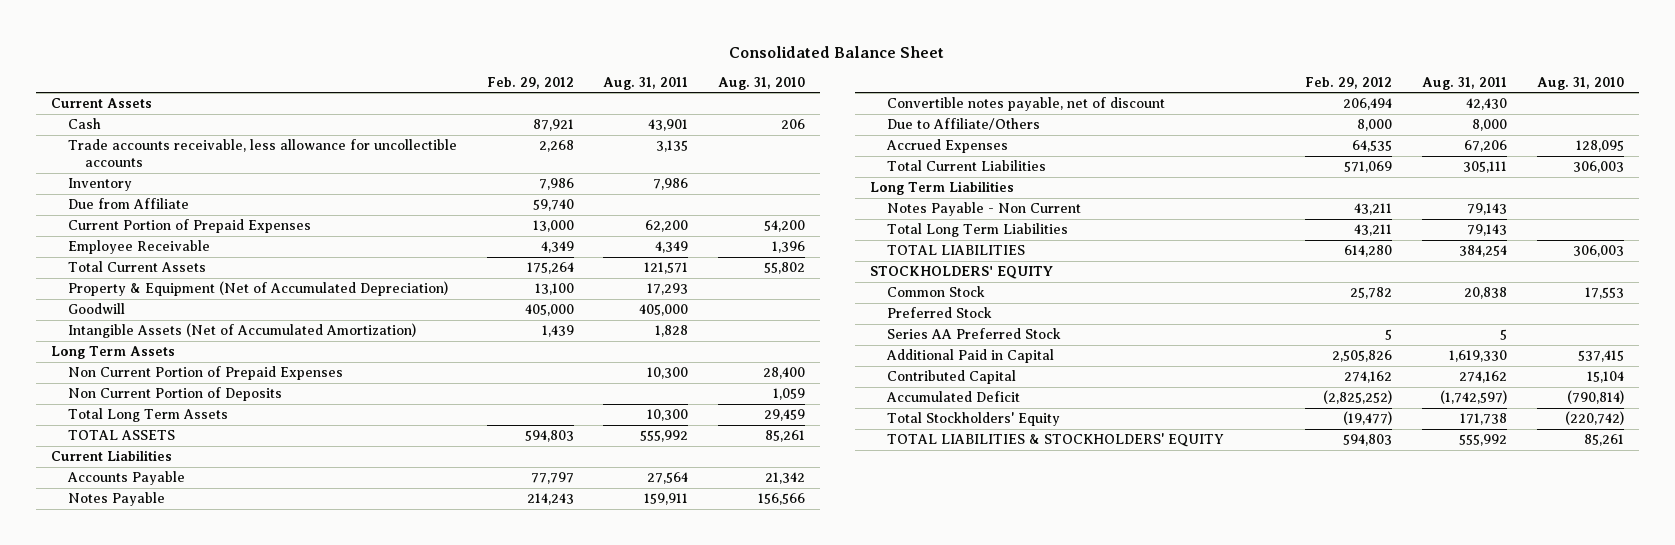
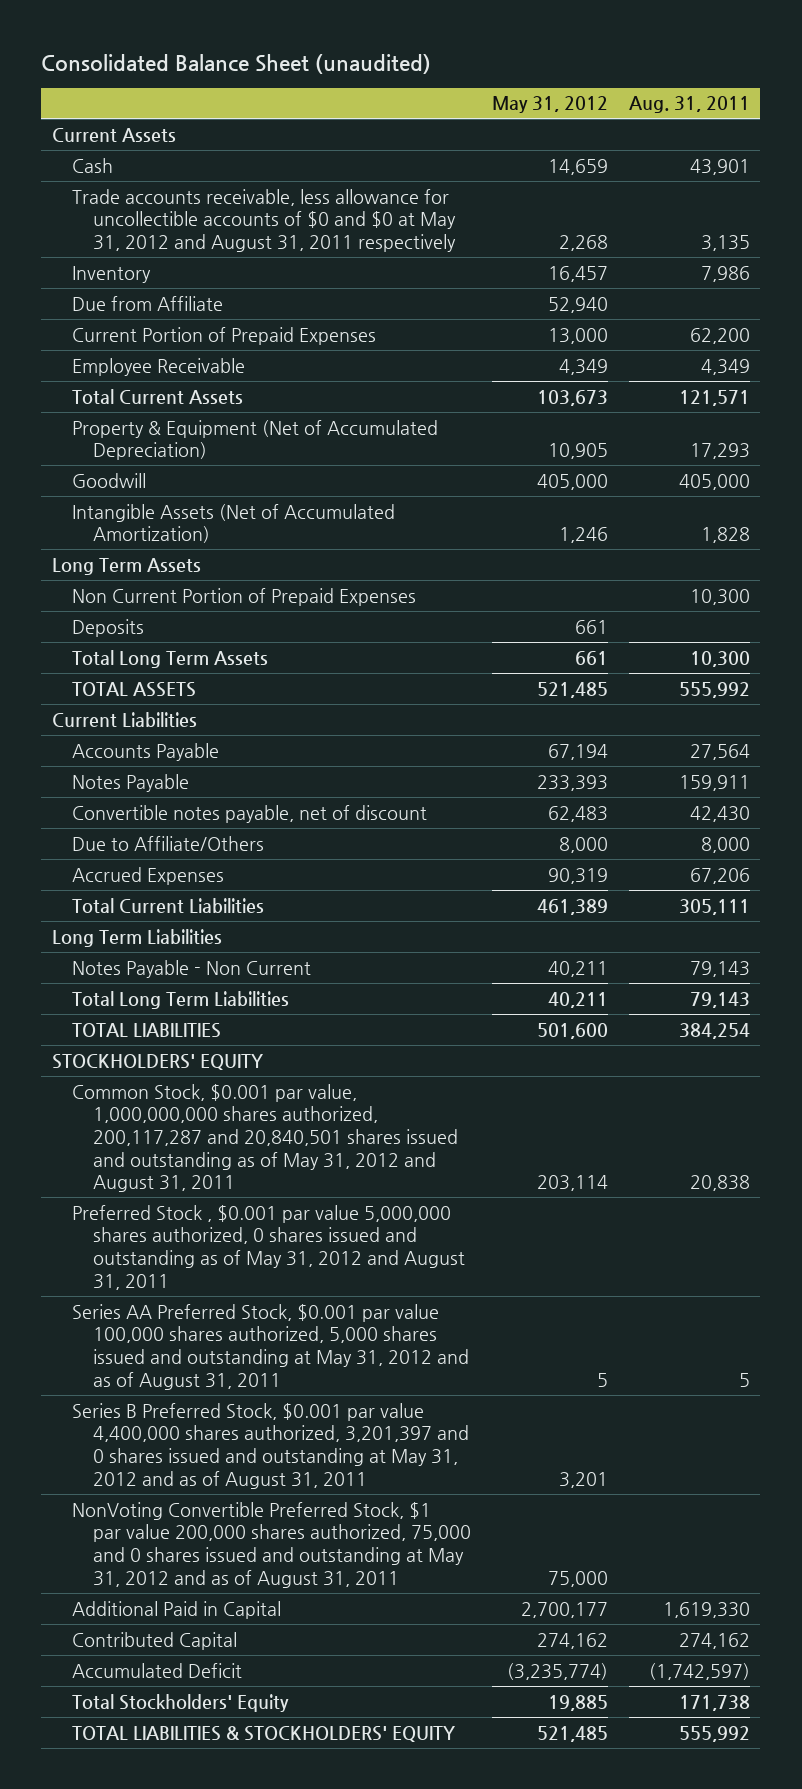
- Consolidated Balance Sheet
+ Consolidated Balance Sheet (unaudited)
- | Feb. 29, 2012 | Aug. 31, 2011 | Aug. 31, 2010
+ | May 31, 2012 | Aug. 31, 2011
- Trade accounts receivable, less allowance for uncollectible accounts | 2,268 | 3,135 |
+ Trade accounts receivable, less allowance for uncollectible accounts of $0 and $0 at May 31, 2012 and August 31, 2011 respectively | 2,268 | 3,135
- Non Current Portion of Deposits | | | 1,059
+ Deposits | 661 |
- Common Stock | 25,782 | 20,838 | 17,553
- Preferred Stock
- Series AA Preferred Stock | 5 | 5 |
+ Common Stock, $0.001 par value, 1,000,000,000 shares authorized, 200,117,287 and 20,840,501 shares issued and outstanding as of May 31, 2012 and August 31, 2011 | 203,114 | 20,838
+ Preferred Stock , $0.001 par value 5,000,000 shares authorized, 0 shares issued and outstanding as of May 31, 2012 and August 31, 2011
+ Series AA Preferred Stock, $0.001 par value 100,000 shares authorized, 5,000 shares issued and outstanding at May 31, 2012 and as of August 31, 2011 | 5 | 5
+ Series B Preferred Stock, $0.001 par value 4,400,000 shares authorized, 3,201,397 and 0 shares issued and outstanding at May 31, 2012 and as of August 31, 2011 | 3,201 |
+ NonVoting Convertible Preferred Stock, $1 par value 200,000 shares authorized, 75,000 and 0 shares issued and outstanding at May 31, 2012 and as of August 31, 2011 | 75,000 |

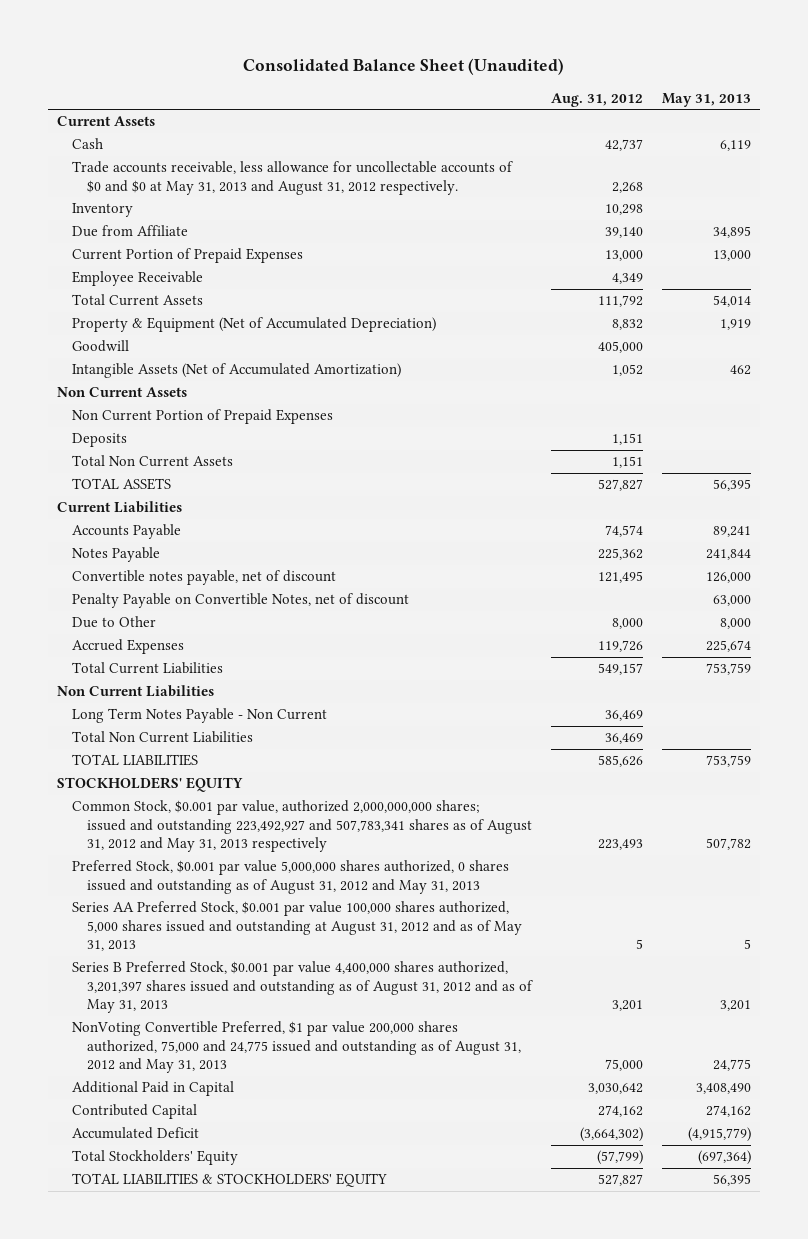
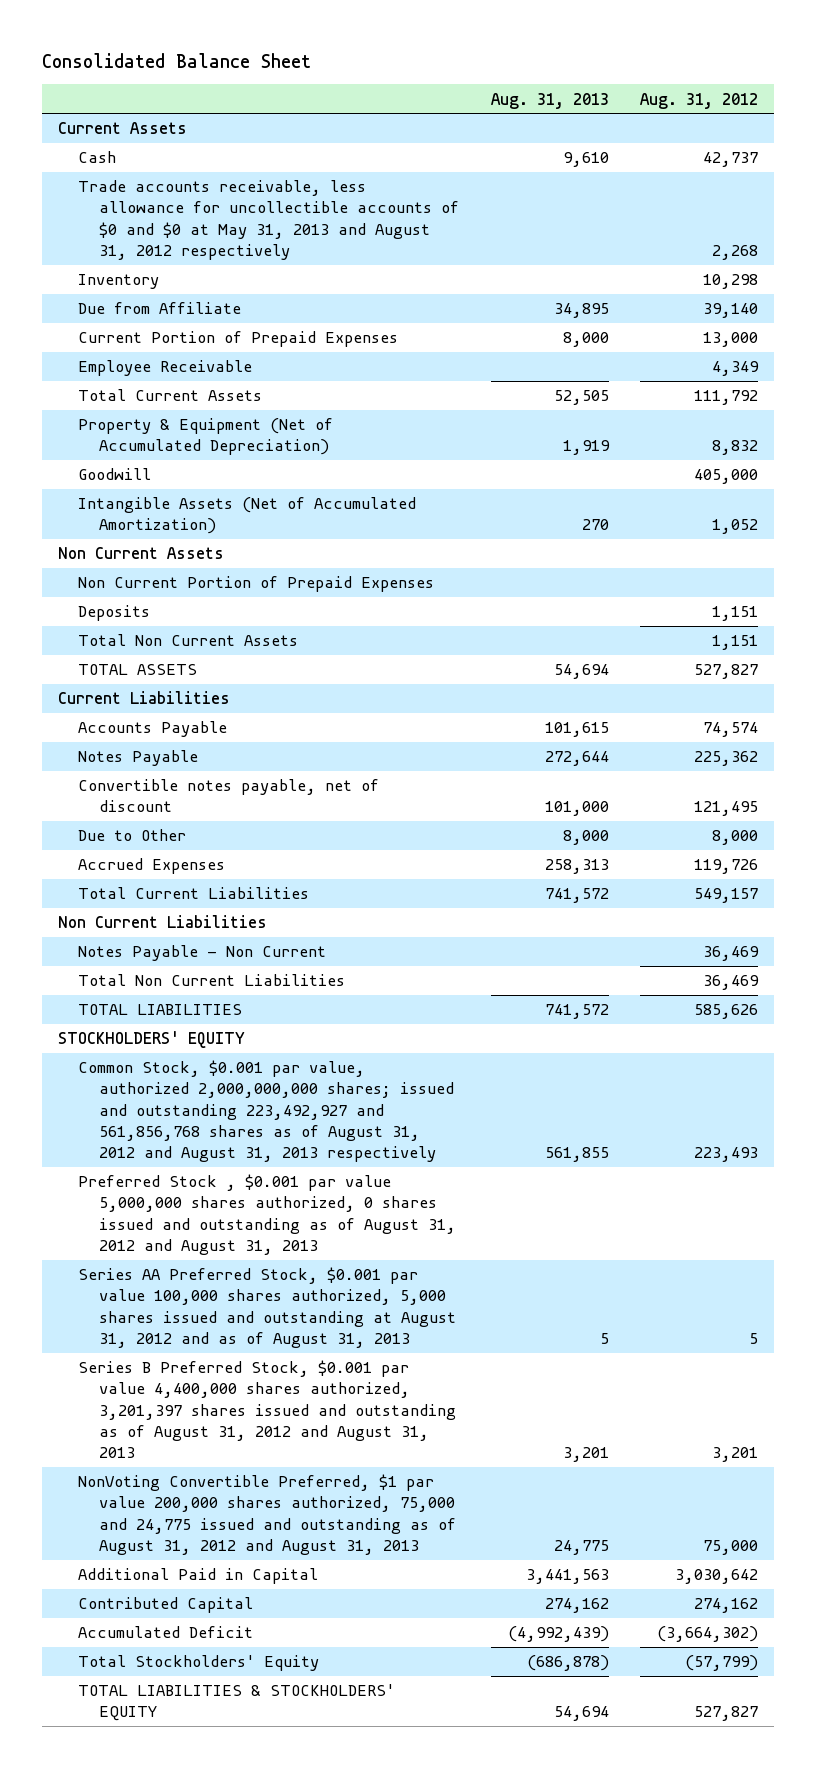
- Consolidated Balance Sheet (Unaudited)
+ Consolidated Balance Sheet
- | Aug. 31, 2012 | May 31, 2013
+ | Aug. 31, 2013 | Aug. 31, 2012
- Trade accounts receivable, less allowance for uncollectable accounts of $0 and $0 at May 31, 2013 and August 31, 2012 respectively. | 2,268 |
+ Trade accounts receivable, less allowance for uncollectible accounts of $0 and $0 at May 31, 2013 and August 31, 2012 respectively | | 2,268
- Penalty Payable on Convertible Notes, net of discount | | 63,000
- Long Term Notes Payable - Non Current | 36,469 |
+ Notes Payable - Non Current | | 36,469
- Common Stock, $0.001 par value, authorized 2,000,000,000 shares; issued and outstanding 223,492,927 and 507,783,341 shares as of August 31, 2012 and May 31, 2013 respectively | 223,493 | 507,782
- Preferred Stock, $0.001 par value 5,000,000 shares authorized, 0 shares issued and outstanding as of August 31, 2012 and May 31, 2013
- Series AA Preferred Stock, $0.001 par value 100,000 shares authorized, 5,000 shares issued and outstanding at August 31, 2012 and as of May 31, 2013 | 5 | 5
- Series B Preferred Stock, $0.001 par value 4,400,000 shares authorized, 3,201,397 shares issued and outstanding as of August 31, 2012 and as of May 31, 2013 | 3,201 | 3,201
- NonVoting Convertible Preferred, $1 par value 200,000 shares authorized, 75,000 and 24,775 issued and outstanding as of August 31, 2012 and May 31, 2013 | 75,000 | 24,775
+ Common Stock, $0.001 par value, authorized 2,000,000,000 shares; issued and outstanding 223,492,927 and 561,856,768 shares as of August 31, 2012 and August 31, 2013 respectively | 561,855 | 223,493
+ Preferred Stock , $0.001 par value 5,000,000 shares authorized, 0 shares issued and outstanding as of August 31, 2012 and August 31, 2013
+ Series AA Preferred Stock, $0.001 par value 100,000 shares authorized, 5,000 shares issued and outstanding at August 31, 2012 and as of August 31, 2013 | 5 | 5
+ Series B Preferred Stock, $0.001 par value 4,400,000 shares authorized, 3,201,397 shares issued and outstanding as of August 31, 2012 and August 31, 2013 | 3,201 | 3,201
+ NonVoting Convertible Preferred, $1 par value 200,000 shares authorized, 75,000 and 24,775 issued and outstanding as of August 31, 2012 and August 31, 2013 | 24,775 | 75,000

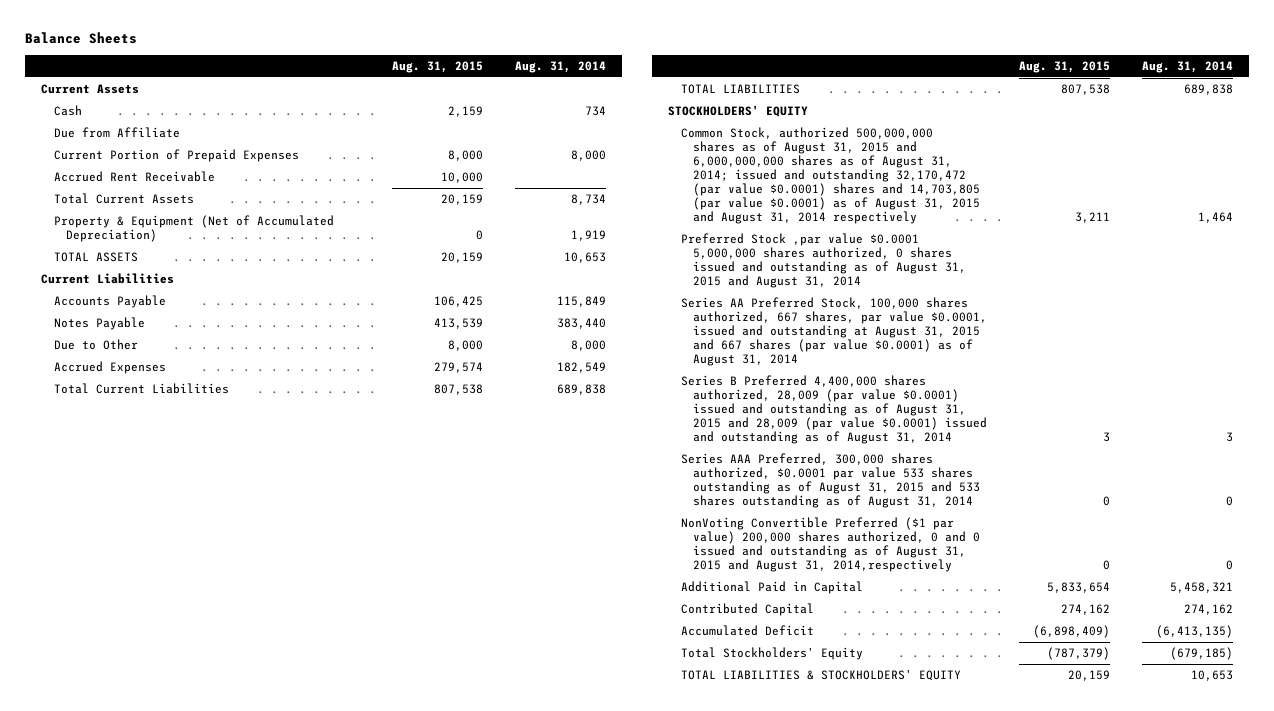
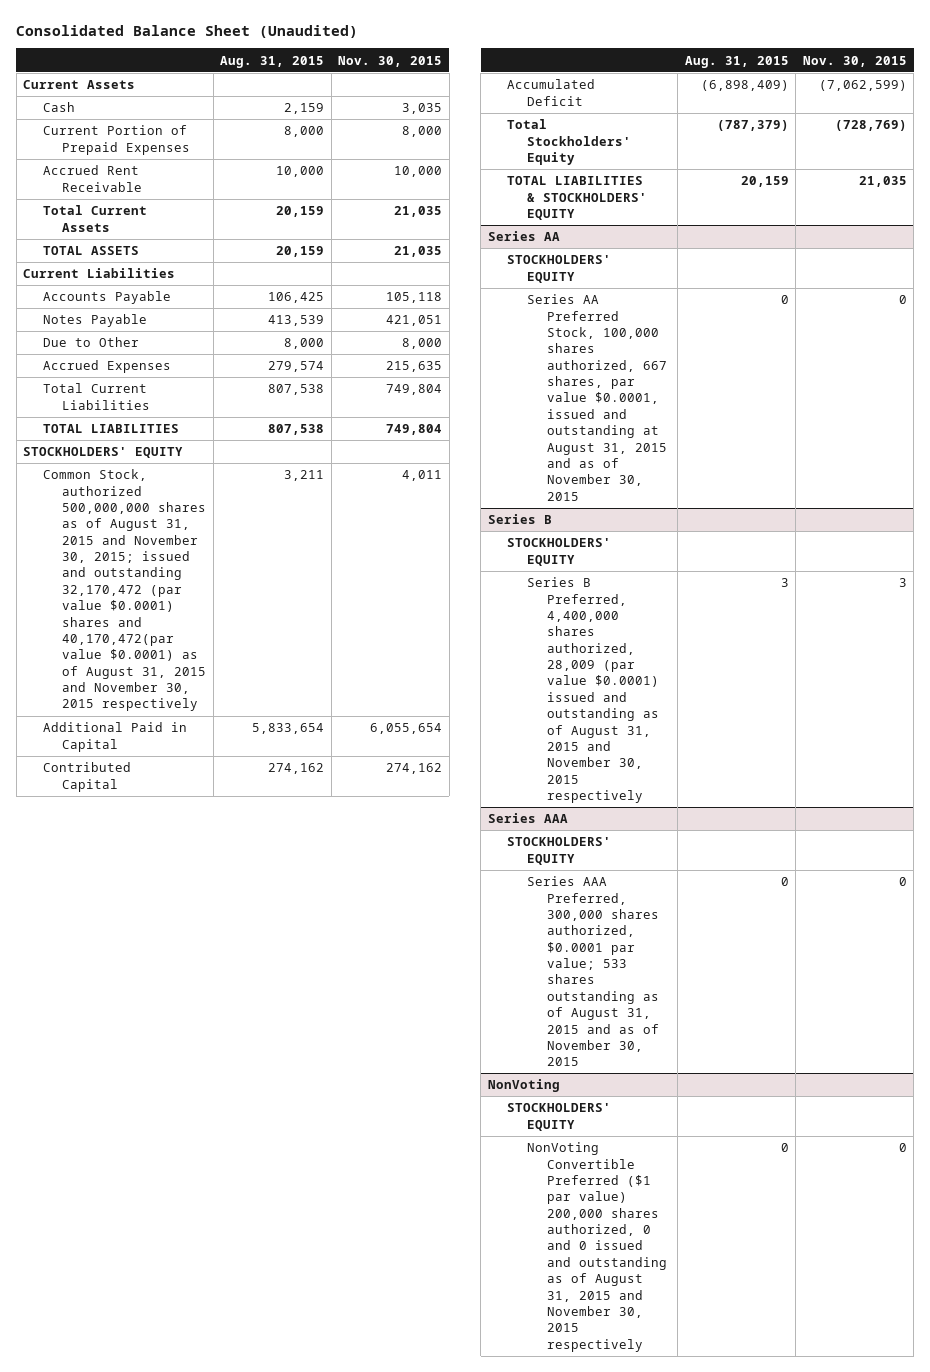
- Balance Sheets
+ Consolidated Balance Sheet (Unaudited)
- | Aug. 31, 2015 | Aug. 31, 2014
+ | Aug. 31, 2015 | Nov. 30, 2015
- Due from Affiliate
- Property & Equipment (Net of Accumulated Depreciation) | 0 | 1,919
- Common Stock, authorized 500,000,000 shares as of August 31, 2015 and 6,000,000,000 shares as of August 31, 2014; issued and outstanding 32,170,472 (par value $0.0001) shares and 14,703,805 (par value $0.0001) as of August 31, 2015 and August 31, 2014 respectively | 3,211 | 1,464
- Preferred Stock ,par value $0.0001 5,000,000 shares authorized, 0 shares issued and outstanding as of August 31, 2015 and August 31, 2014
- Series AA Preferred Stock, 100,000 shares authorized, 667 shares, par value $0.0001, issued and outstanding at August 31, 2015 and 667 shares (par value $0.0001) as of August 31, 2014
- Series B Preferred 4,400,000 shares authorized, 28,009 (par value $0.0001) issued and outstanding as of August 31, 2015 and 28,009 (par value $0.0001) issued and outstanding as of August 31, 2014 | 3 | 3
- Series AAA Preferred, 300,000 shares authorized, $0.0001 par value 533 shares outstanding as of August 31, 2015 and 533 shares outstanding as of August 31, 2014 | 0 | 0
- NonVoting Convertible Preferred ($1 par value) 200,000 shares authorized, 0 and 0 issued and outstanding as of August 31, 2015 and August 31, 2014,respectively | 0 | 0
+ Common Stock, authorized 500,000,000 shares as of August 31, 2015 and November 30, 2015; issued and outstanding 32,170,472 (par value $0.0001) shares and 40,170,472(par value $0.0001) as of August 31, 2015 and November 30, 2015 respectively | 3,211 | 4,011
+ Series AA
+ STOCKHOLDERS' EQUITY
+ Series AA Preferred Stock, 100,000 shares authorized, 667 shares, par value $0.0001, issued and outstanding at August 31, 2015 and as of November 30, 2015 | 0 | 0
+ Series B
+ STOCKHOLDERS' EQUITY
+ Series B Preferred, 4,400,000 shares authorized, 28,009 (par value $0.0001) issued and outstanding as of August 31, 2015 and November 30, 2015 respectively | 3 | 3
+ Series AAA
+ STOCKHOLDERS' EQUITY
+ Series AAA Preferred, 300,000 shares authorized, $0.0001 par value; 533 shares outstanding as of August 31, 2015 and as of November 30, 2015 | 0 | 0
+ NonVoting
+ STOCKHOLDERS' EQUITY
+ NonVoting Convertible Preferred ($1 par value) 200,000 shares authorized, 0 and 0 issued and outstanding as of August 31, 2015 and November 30, 2015 respectively | 0 | 0

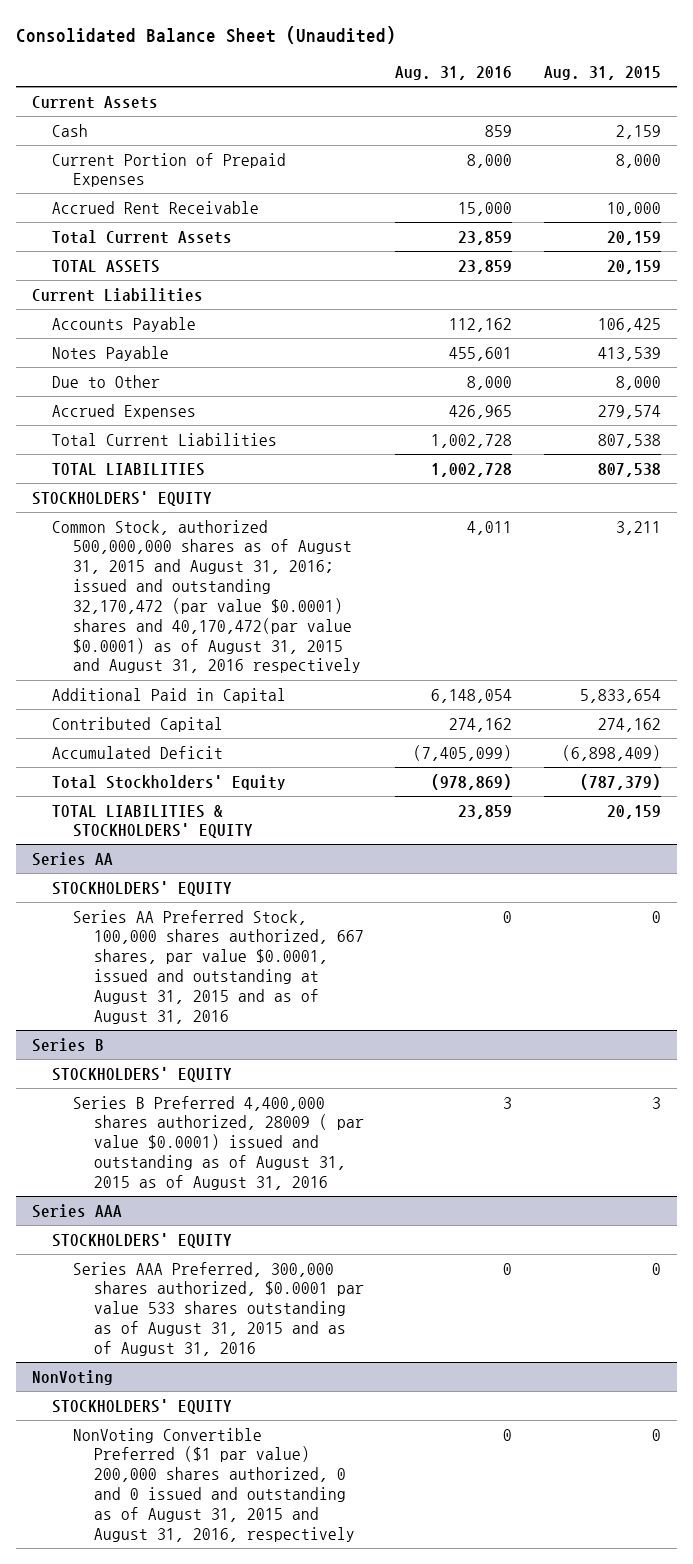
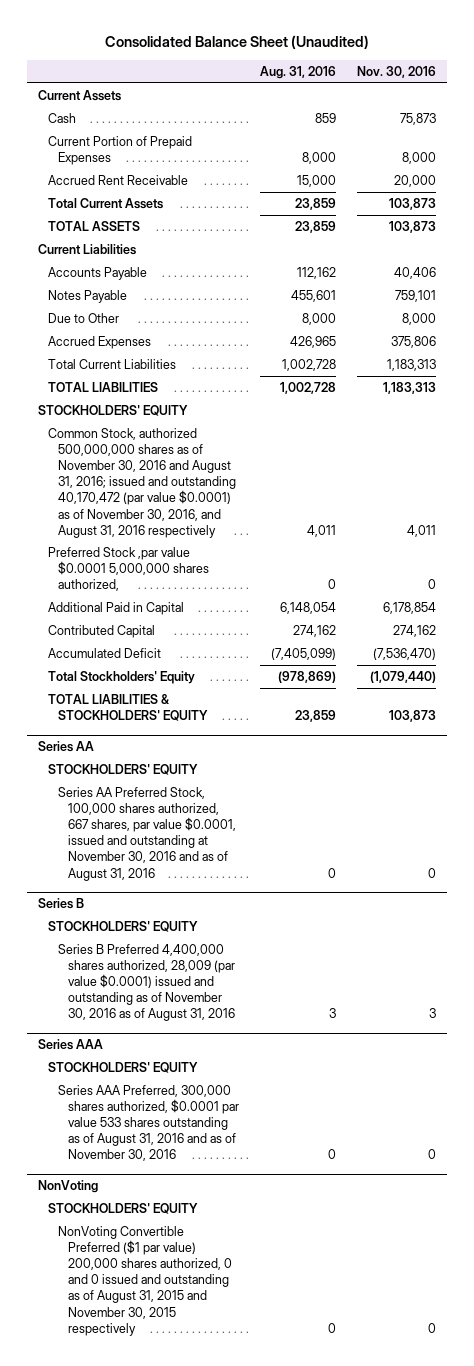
- | Aug. 31, 2016 | Aug. 31, 2015
+ | Aug. 31, 2016 | Nov. 30, 2016
- Common Stock, authorized 500,000,000 shares as of August 31, 2015 and August 31, 2016; issued and outstanding 32,170,472 (par value $0.0001) shares and 40,170,472(par value $0.0001) as of August 31, 2015 and August 31, 2016 respectively | 4,011 | 3,211
+ Common Stock, authorized 500,000,000 shares as of November 30, 2016 and August 31, 2016; issued and outstanding 40,170,472 (par value $0.0001) as of November 30, 2016, and August 31, 2016 respectively | 4,011 | 4,011
+ Preferred Stock ,par value $0.0001 5,000,000 shares authorized, | 0 | 0
@ Series AA
- Series AA Preferred Stock, 100,000 shares authorized, 667 shares, par value $0.0001, issued and outstanding at August 31, 2015 and as of August 31, 2016 | 0 | 0
+ Series AA Preferred Stock, 100,000 shares authorized, 667 shares, par value $0.0001, issued and outstanding at November 30, 2016 and as of August 31, 2016 | 0 | 0
@ Series B
- Series B Preferred 4,400,000 shares authorized, 28009 ( par value $0.0001) issued and outstanding as of August 31, 2015 as of August 31, 2016 | 3 | 3
+ Series B Preferred 4,400,000 shares authorized, 28,009 (par value $0.0001) issued and outstanding as of November 30, 2016 as of August 31, 2016 | 3 | 3
@ Series AAA
- Series AAA Preferred, 300,000 shares authorized, $0.0001 par value 533 shares outstanding as of August 31, 2015 and as of August 31, 2016 | 0 | 0
+ Series AAA Preferred, 300,000 shares authorized, $0.0001 par value 533 shares outstanding as of August 31, 2016 and as of November 30, 2016 | 0 | 0
@ NonVoting
- NonVoting Convertible Preferred ($1 par value) 200,000 shares authorized, 0 and 0 issued and outstanding as of August 31, 2015 and August 31, 2016, respectively | 0 | 0
+ NonVoting Convertible Preferred ($1 par value) 200,000 shares authorized, 0 and 0 issued and outstanding as of August 31, 2015 and November 30, 2015 respectively | 0 | 0

